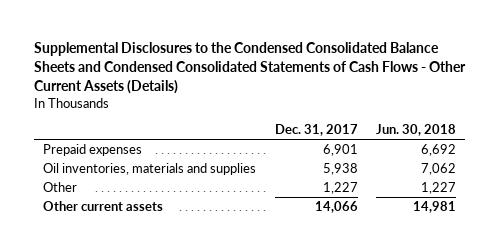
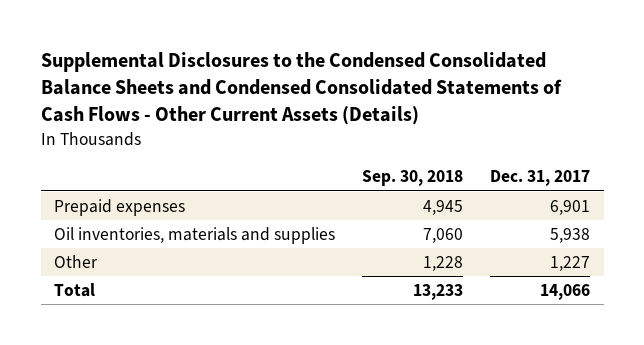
- | Dec. 31, 2017 | Jun. 30, 2018
+ | Sep. 30, 2018 | Dec. 31, 2017
- Other current assets | 14,066 | 14,981
+ Total | 13,233 | 14,066

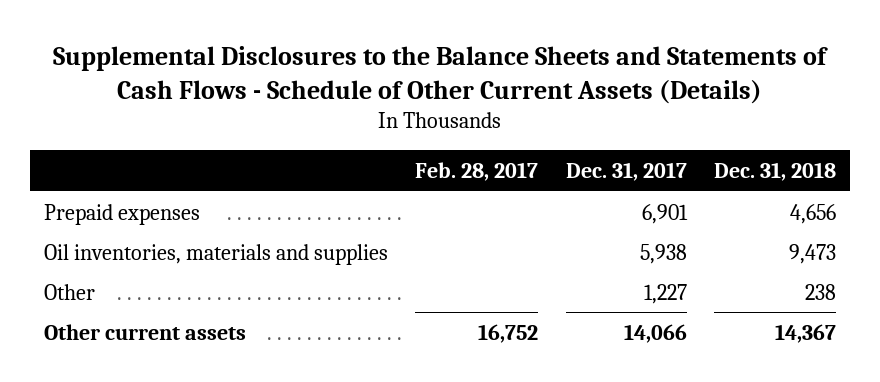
- Supplemental Disclosures to the Condensed Consolidated Balance Sheets and Condensed Consolidated Statements of Cash Flows - Other Current Assets (Details)
+ Supplemental Disclosures to the Balance Sheets and Statements of Cash Flows - Schedule of Other Current Assets (Details)
- | Sep. 30, 2018 | Dec. 31, 2017
+ | Feb. 28, 2017 | Dec. 31, 2017 | Dec. 31, 2018
- Total | 13,233 | 14,066
+ Other current assets | 16,752 | 14,066 | 14,367

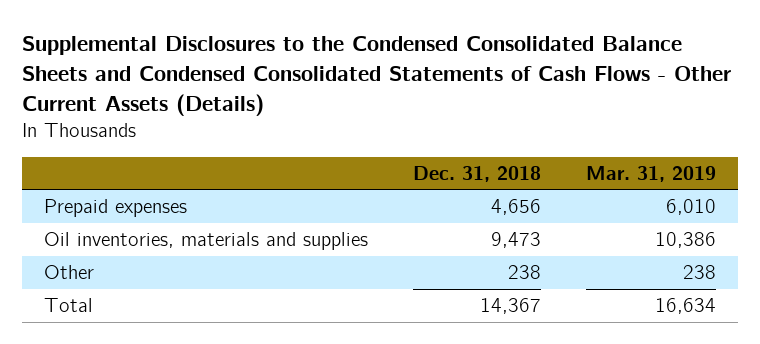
- Supplemental Disclosures to the Balance Sheets and Statements of Cash Flows - Schedule of Other Current Assets (Details)
+ Supplemental Disclosures to the Condensed Consolidated Balance Sheets and Condensed Consolidated Statements of Cash Flows - Other Current Assets (Details)
- | Feb. 28, 2017 | Dec. 31, 2017 | Dec. 31, 2018
+ | Dec. 31, 2018 | Mar. 31, 2019
- Other current assets | 16,752 | 14,066 | 14,367
+ Total | 14,367 | 16,634

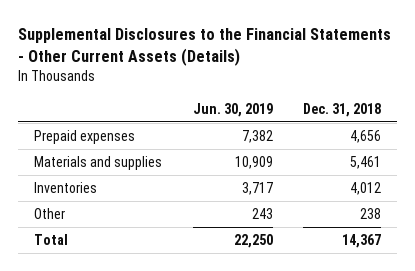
- Supplemental Disclosures to the Condensed Consolidated Balance Sheets and Condensed Consolidated Statements of Cash Flows - Other Current Assets (Details)
+ Supplemental Disclosures to the Financial Statements - Other Current Assets (Details)
- | Dec. 31, 2018 | Mar. 31, 2019
+ | Jun. 30, 2019 | Dec. 31, 2018
- Oil inventories, materials and supplies | 9,473 | 10,386
+ Materials and supplies | 10,909 | 5,461
+ Inventories | 3,717 | 4,012

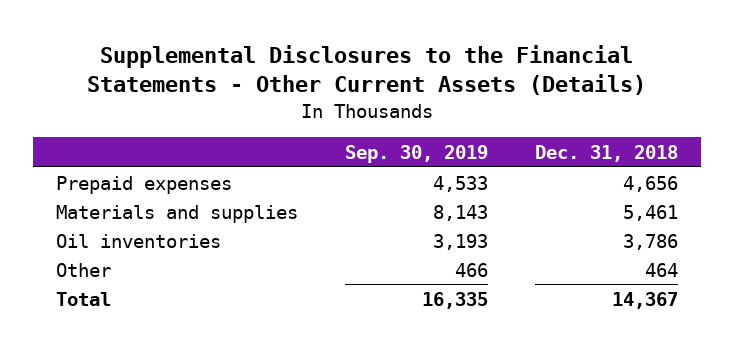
- | Jun. 30, 2019 | Dec. 31, 2018
+ | Sep. 30, 2019 | Dec. 31, 2018
- Inventories | 3,717 | 4,012
- Other | 243 | 238
+ Oil inventories | 3,193 | 3,786
+ Other | 466 | 464

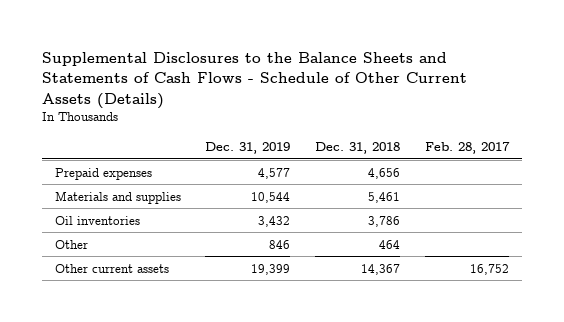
- Supplemental Disclosures to the Financial Statements - Other Current Assets (Details)
+ Supplemental Disclosures to the Balance Sheets and Statements of Cash Flows - Schedule of Other Current Assets (Details)
- | Sep. 30, 2019 | Dec. 31, 2018
+ | Dec. 31, 2019 | Dec. 31, 2018 | Feb. 28, 2017
- Total | 16,335 | 14,367
+ Other current assets | 19,399 | 14,367 | 16,752

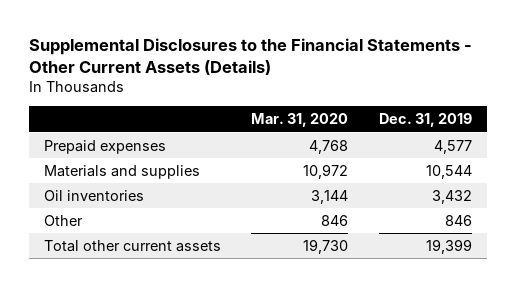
- Supplemental Disclosures to the Balance Sheets and Statements of Cash Flows - Schedule of Other Current Assets (Details)
+ Supplemental Disclosures to the Financial Statements - Other Current Assets (Details)
- | Dec. 31, 2019 | Dec. 31, 2018 | Feb. 28, 2017
+ | Mar. 31, 2020 | Dec. 31, 2019
- Other current assets | 19,399 | 14,367 | 16,752
+ Total other current assets | 19,730 | 19,399

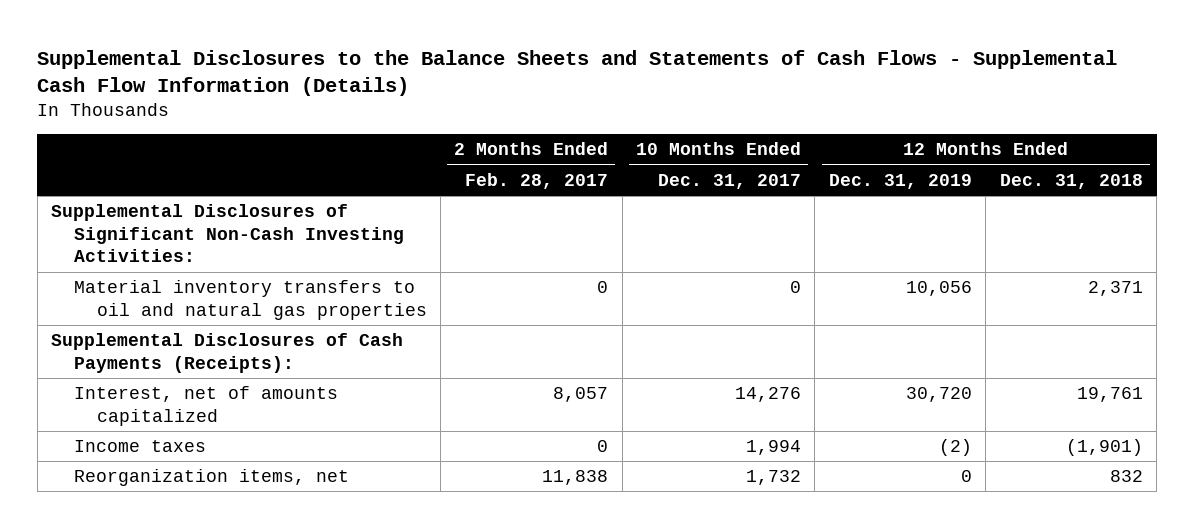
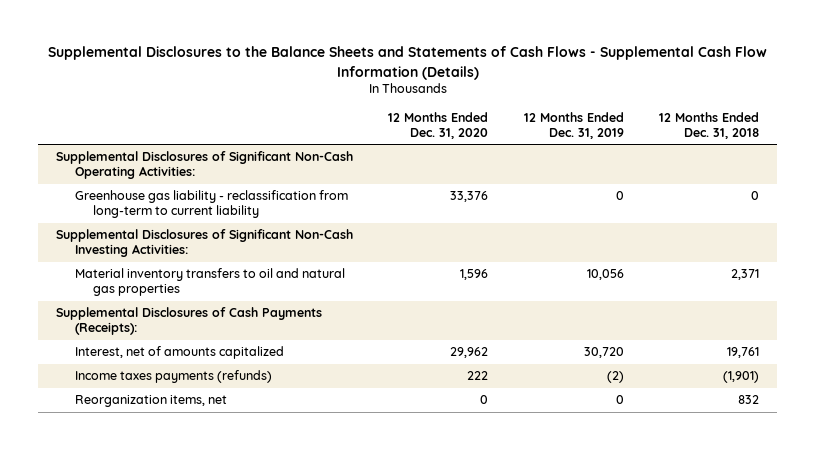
- | 2 Months Ended Feb. 28, 2017 | 10 Months Ended Dec. 31, 2017 | 12 Months Ended Dec. 31, 2019 | 12 Months Ended Dec. 31, 2018
+ | 12 Months Ended Dec. 31, 2020 | 12 Months Ended Dec. 31, 2019 | 12 Months Ended Dec. 31, 2018
+ Supplemental Disclosures of Significant Non-Cash Operating Activities:
+ Greenhouse gas liability - reclassification from long-term to current liability | 33,376 | 0 | 0
- Income taxes | 0 | 1,994 | (2) | (1,901)
+ Income taxes payments (refunds) | 222 | (2) | (1,901)

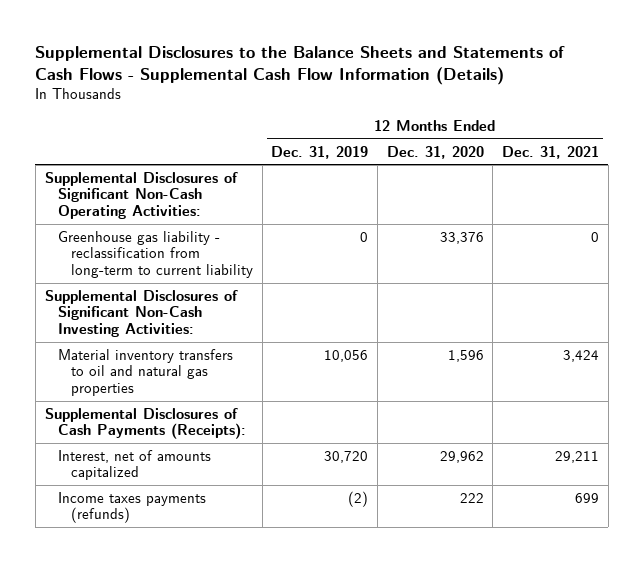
- | 12 Months Ended Dec. 31, 2020 | 12 Months Ended Dec. 31, 2019 | 12 Months Ended Dec. 31, 2018
+ | 12 Months Ended Dec. 31, 2019 | 12 Months Ended Dec. 31, 2020 | 12 Months Ended Dec. 31, 2021
- Reorganization items, net | 0 | 0 | 832

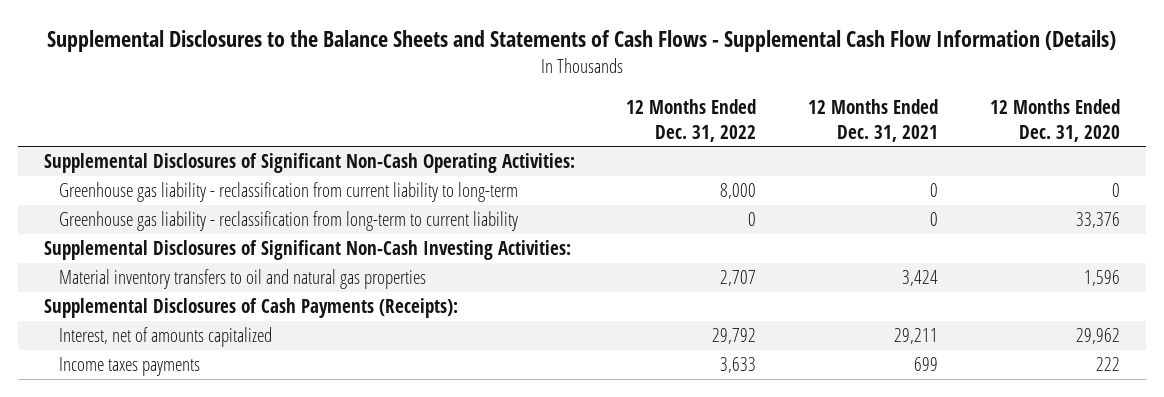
- | 12 Months Ended Dec. 31, 2019 | 12 Months Ended Dec. 31, 2020 | 12 Months Ended Dec. 31, 2021
+ | 12 Months Ended Dec. 31, 2022 | 12 Months Ended Dec. 31, 2021 | 12 Months Ended Dec. 31, 2020
+ Greenhouse gas liability - reclassification from current liability to long-term | 8,000 | 0 | 0
- Income taxes payments (refunds) | (2) | 222 | 699
+ Income taxes payments | 3,633 | 699 | 222

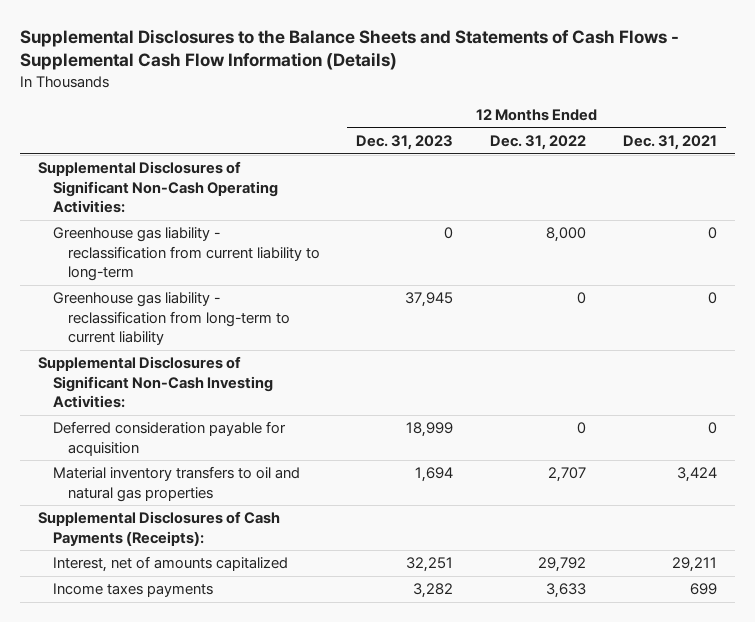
- | 12 Months Ended Dec. 31, 2022 | 12 Months Ended Dec. 31, 2021 | 12 Months Ended Dec. 31, 2020
+ | 12 Months Ended Dec. 31, 2023 | 12 Months Ended Dec. 31, 2022 | 12 Months Ended Dec. 31, 2021
+ Deferred consideration payable for acquisition | 18,999 | 0 | 0

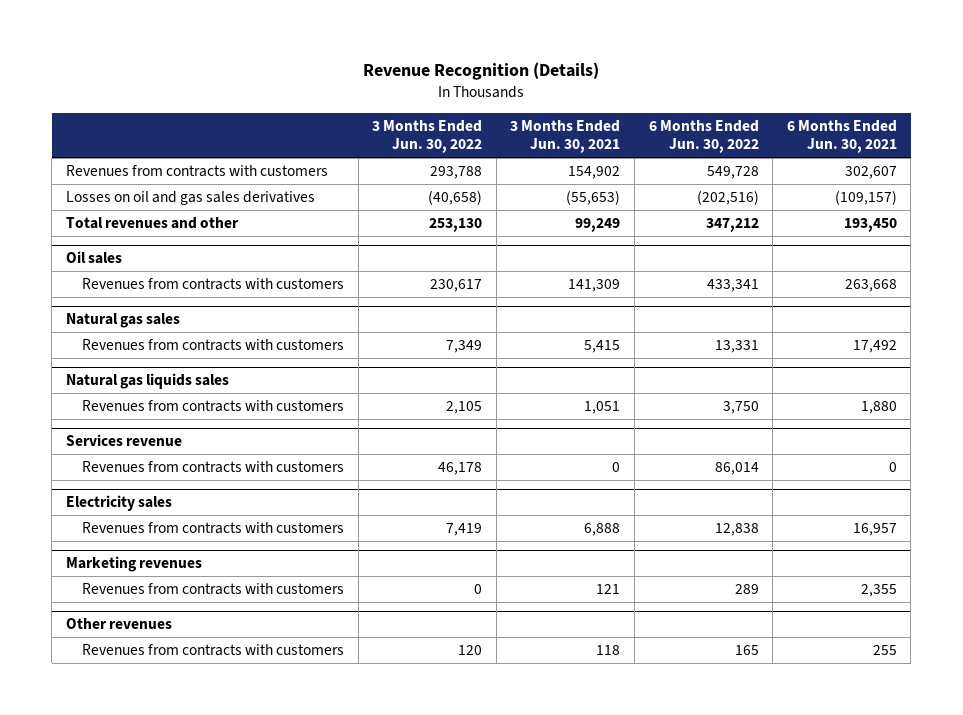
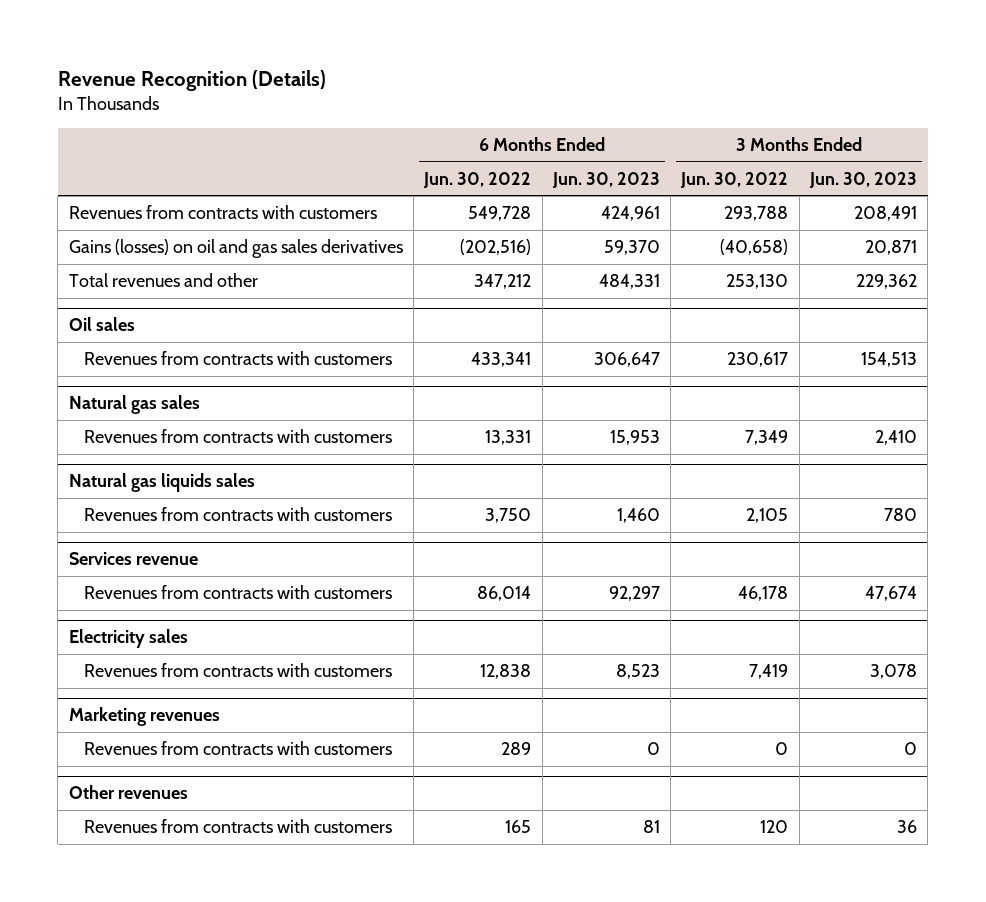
- | 3 Months Ended Jun. 30, 2022 | 3 Months Ended Jun. 30, 2021 | 6 Months Ended Jun. 30, 2022 | 6 Months Ended Jun. 30, 2021
+ | 6 Months Ended Jun. 30, 2022 | 6 Months Ended Jun. 30, 2023 | 3 Months Ended Jun. 30, 2022 | 3 Months Ended Jun. 30, 2023
- Losses on oil and gas sales derivatives | (40,658) | (55,653) | (202,516) | (109,157)
+ Gains (losses) on oil and gas sales derivatives | (202,516) | 59,370 | (40,658) | 20,871

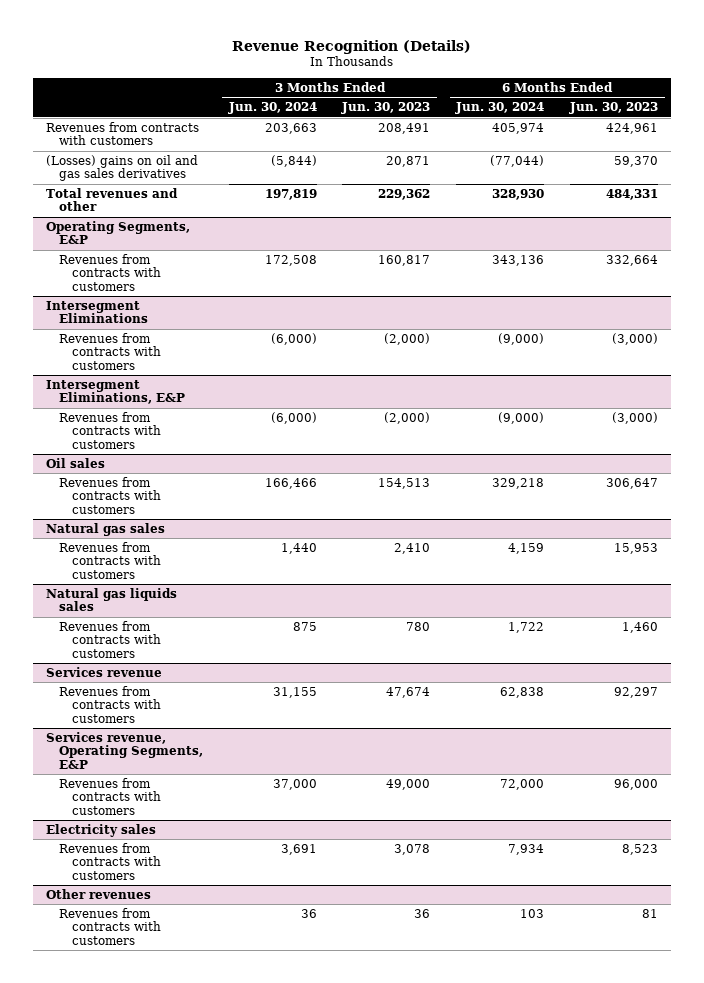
- | 6 Months Ended Jun. 30, 2022 | 6 Months Ended Jun. 30, 2023 | 3 Months Ended Jun. 30, 2022 | 3 Months Ended Jun. 30, 2023
+ | 3 Months Ended Jun. 30, 2024 | 3 Months Ended Jun. 30, 2023 | 6 Months Ended Jun. 30, 2024 | 6 Months Ended Jun. 30, 2023
- Gains (losses) on oil and gas sales derivatives | (202,516) | 59,370 | (40,658) | 20,871
+ (Losses) gains on oil and gas sales derivatives | (5,844) | 20,871 | (77,044) | 59,370
+ Operating Segments, E&P
+ Revenues from contracts with customers | 172,508 | 160,817 | 343,136 | 332,664
+ Intersegment Eliminations
+ Revenues from contracts with customers | (6,000) | (2,000) | (9,000) | (3,000)
+ Intersegment Eliminations, E&P
+ Revenues from contracts with customers | (6,000) | (2,000) | (9,000) | (3,000)
+ Services revenue, Operating Segments, E&P
+ Revenues from contracts with customers | 37,000 | 49,000 | 72,000 | 96,000
- Marketing revenues
- Revenues from contracts with customers | 289 | 0 | 0 | 0

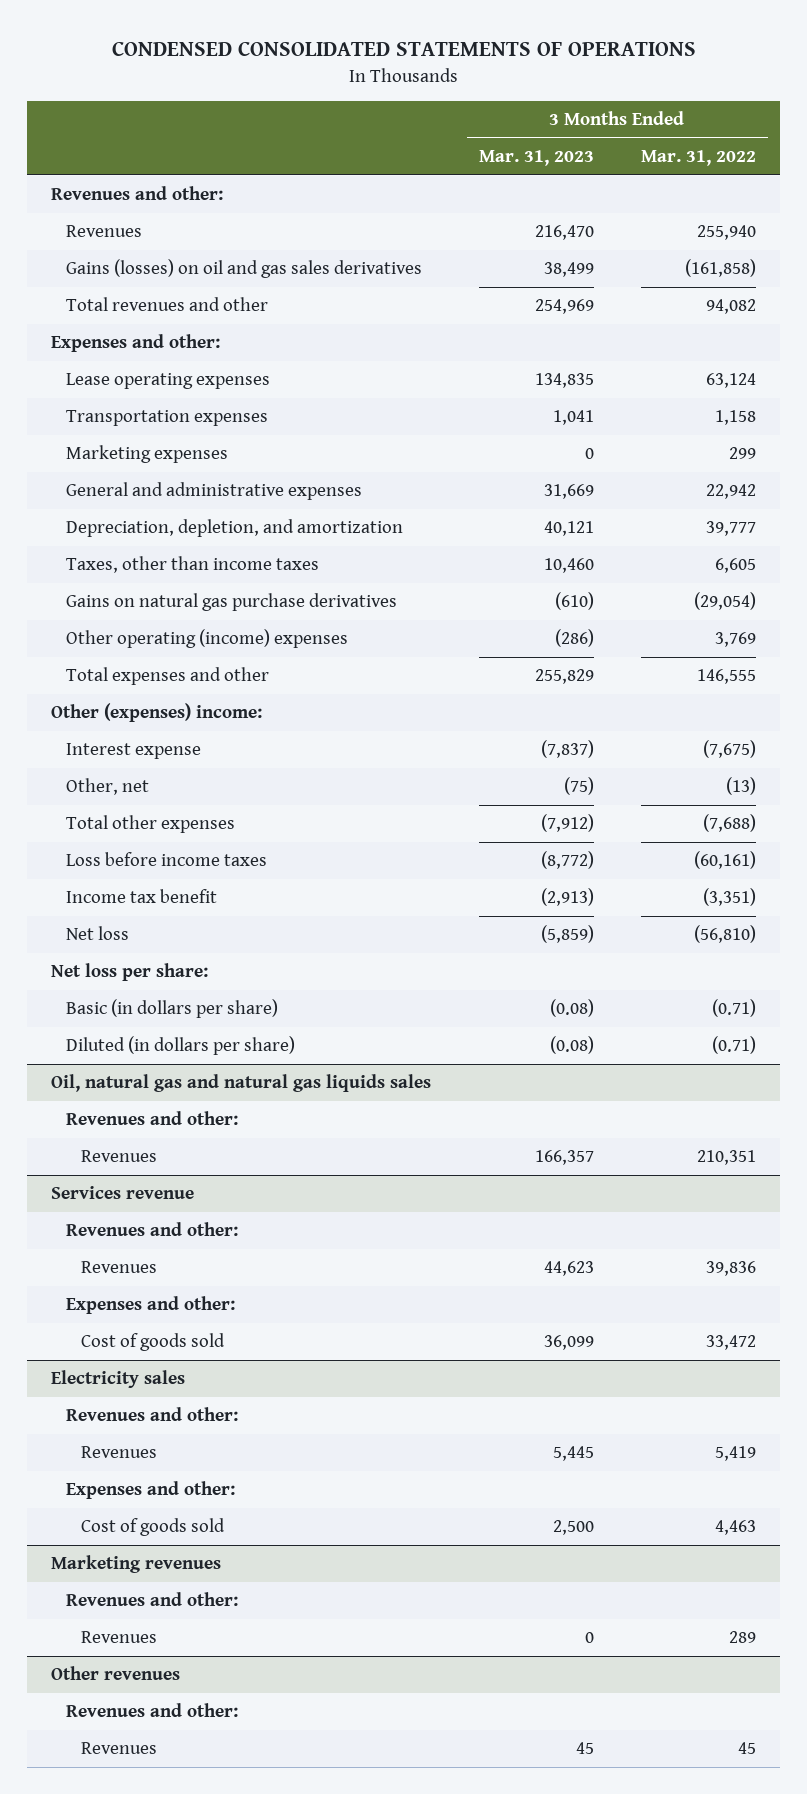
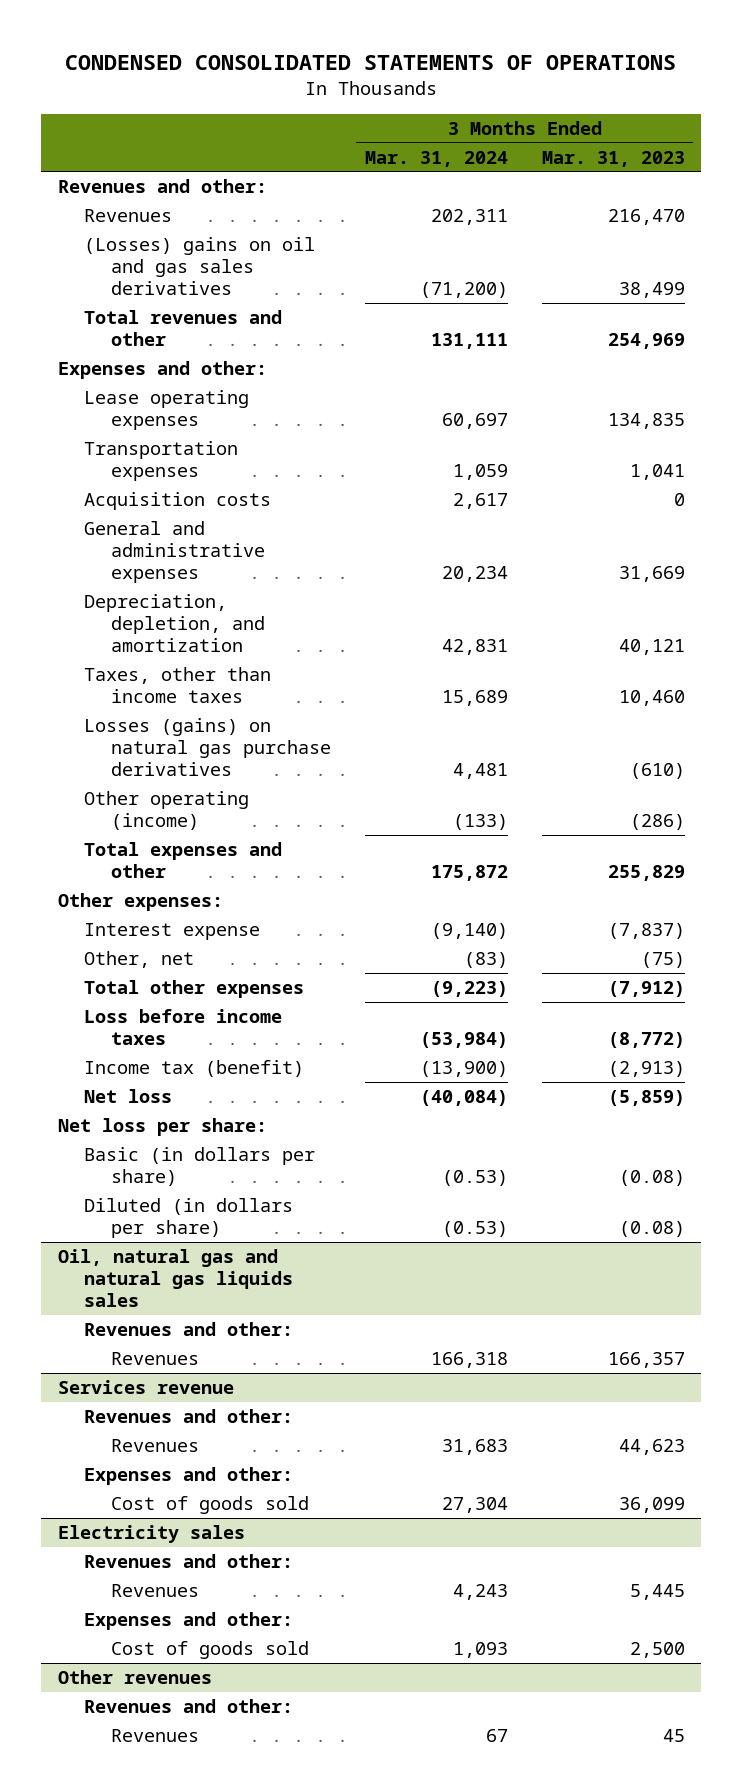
- | 3 Months Ended Mar. 31, 2023 | 3 Months Ended Mar. 31, 2022
+ | 3 Months Ended Mar. 31, 2024 | 3 Months Ended Mar. 31, 2023
- Gains (losses) on oil and gas sales derivatives | 38,499 | (161,858)
+ (Losses) gains on oil and gas sales derivatives | (71,200) | 38,499
- Marketing expenses | 0 | 299
+ Acquisition costs | 2,617 | 0
- Gains on natural gas purchase derivatives | (610) | (29,054)
- Other operating (income) expenses | (286) | 3,769
+ Losses (gains) on natural gas purchase derivatives | 4,481 | (610)
+ Other operating (income) | (133) | (286)
- Other (expenses) income:
+ Other expenses:
- Income tax benefit | (2,913) | (3,351)
+ Income tax (benefit) | (13,900) | (2,913)
- Marketing revenues
- Revenues and other:
- Revenues | 0 | 289

